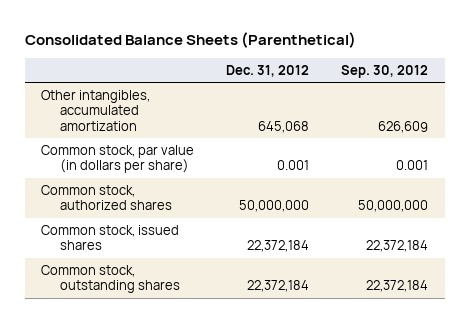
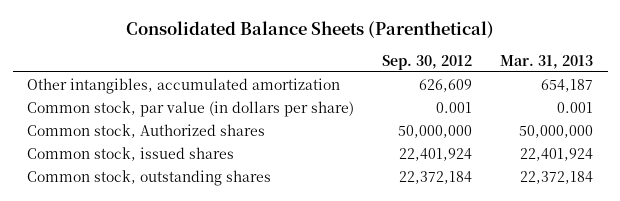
- | Dec. 31, 2012 | Sep. 30, 2012
+ | Sep. 30, 2012 | Mar. 31, 2013
- Common stock, authorized shares | 50,000,000 | 50,000,000
- Common stock, issued shares | 22,372,184 | 22,372,184
+ Common stock, Authorized shares | 50,000,000 | 50,000,000
+ Common stock, issued shares | 22,401,924 | 22,401,924

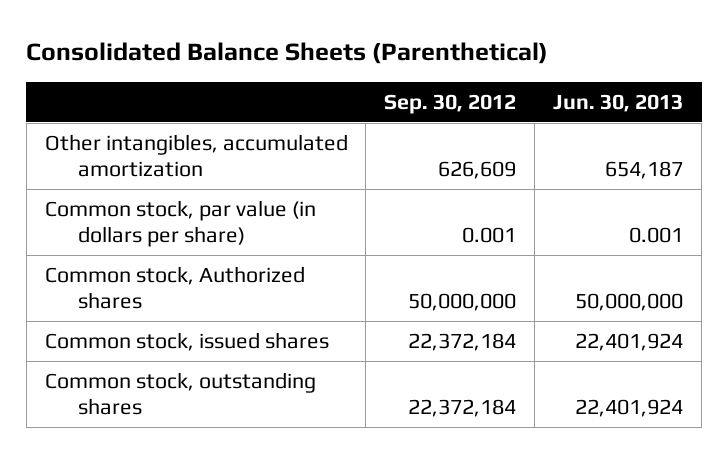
- | Sep. 30, 2012 | Mar. 31, 2013
+ | Sep. 30, 2012 | Jun. 30, 2013
- Common stock, issued shares | 22,401,924 | 22,401,924
+ Common stock, issued shares | 22,372,184 | 22,401,924

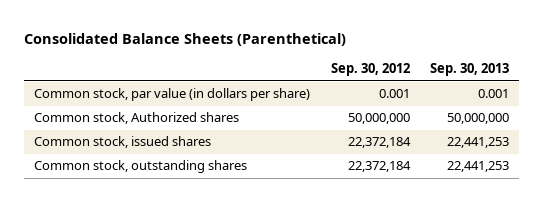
- | Sep. 30, 2012 | Jun. 30, 2013
+ | Sep. 30, 2012 | Sep. 30, 2013
- Other intangibles, accumulated amortization | 626,609 | 654,187

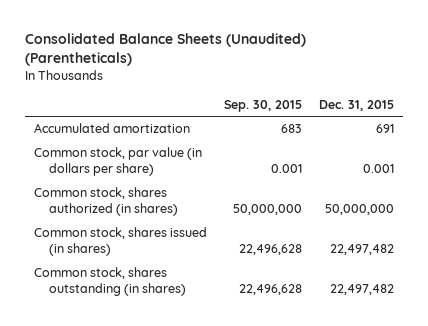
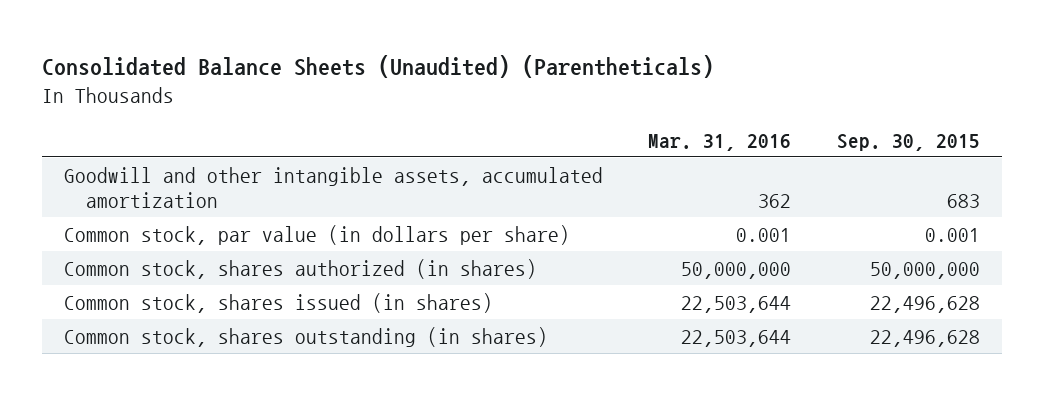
- | Sep. 30, 2015 | Dec. 31, 2015
+ | Mar. 31, 2016 | Sep. 30, 2015
- Accumulated amortization | 683 | 691
+ Goodwill and other intangible assets, accumulated amortization | 362 | 683

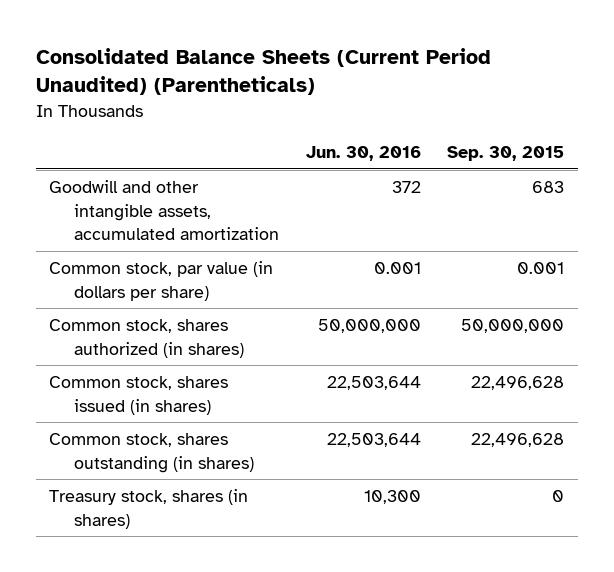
- Consolidated Balance Sheets (Unaudited) (Parentheticals)
+ Consolidated Balance Sheets (Current Period Unaudited) (Parentheticals)
- | Mar. 31, 2016 | Sep. 30, 2015
+ | Jun. 30, 2016 | Sep. 30, 2015
+ Treasury stock, shares (in shares) | 10,300 | 0

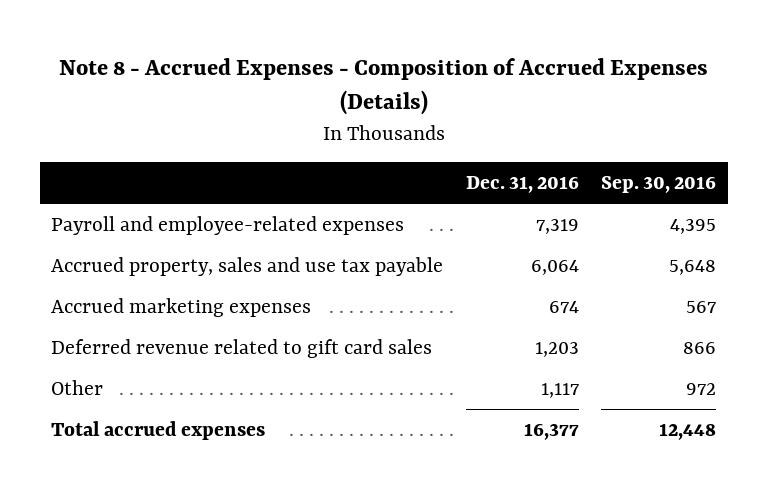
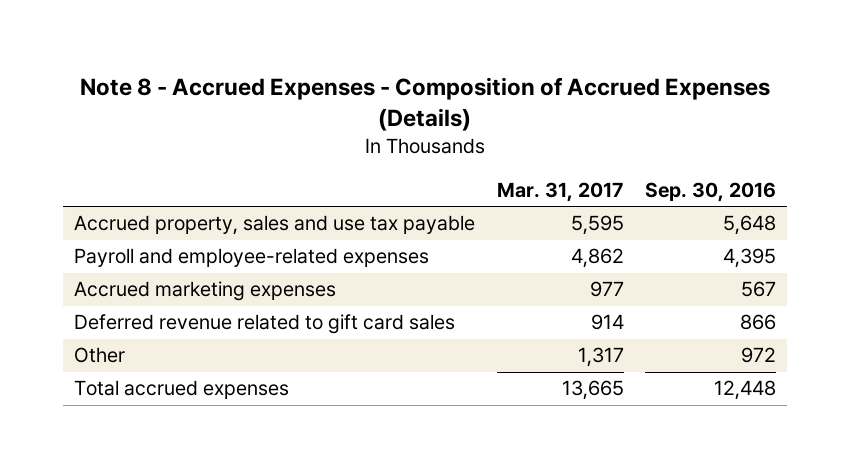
- | Dec. 31, 2016 | Sep. 30, 2016
+ | Mar. 31, 2017 | Sep. 30, 2016
moved down: Payroll and employee-related expenses | 4,862 | 4,395

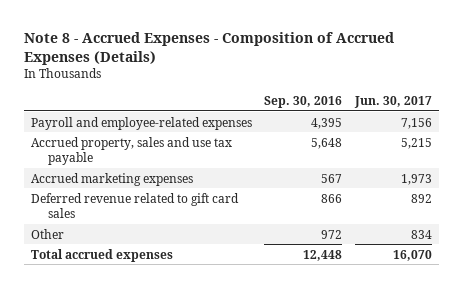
- | Mar. 31, 2017 | Sep. 30, 2016
+ | Sep. 30, 2016 | Jun. 30, 2017
moved down: Accrued property, sales and use tax payable | 5,648 | 5,215

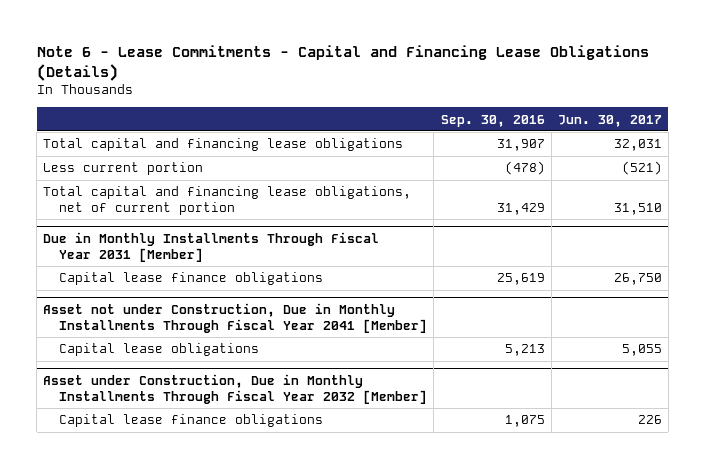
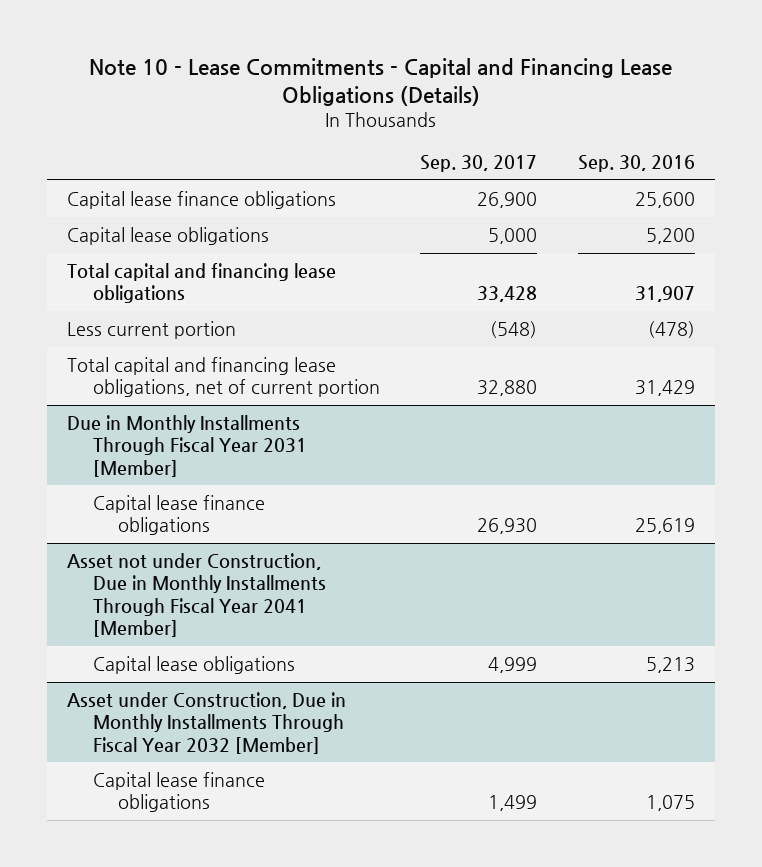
- Note 6 - Lease Commitments - Capital and Financing Lease Obligations (Details)
+ Note 10 - Lease Commitments - Capital and Financing Lease Obligations (Details)
- | Sep. 30, 2016 | Jun. 30, 2017
+ | Sep. 30, 2017 | Sep. 30, 2016
+ Capital lease finance obligations | 26,900 | 25,600
+ Capital lease obligations | 5,000 | 5,200

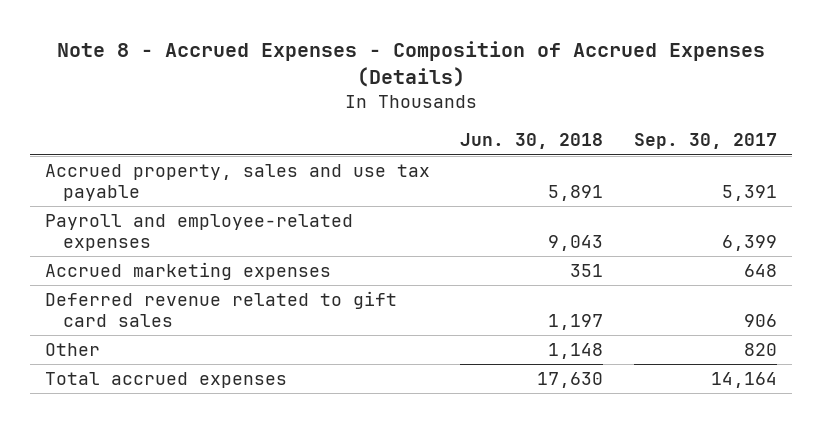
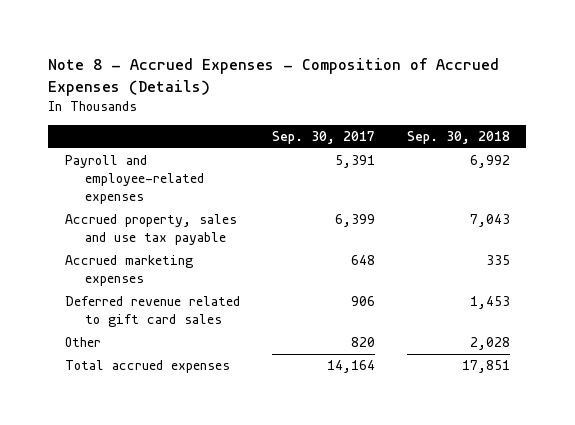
- | Jun. 30, 2018 | Sep. 30, 2017
+ | Sep. 30, 2017 | Sep. 30, 2018
- Accrued property, sales and use tax payable | 5,891 | 5,391
- Payroll and employee-related expenses | 9,043 | 6,399
+ Payroll and employee-related expenses | 5,391 | 6,992
+ Accrued property, sales and use tax payable | 6,399 | 7,043

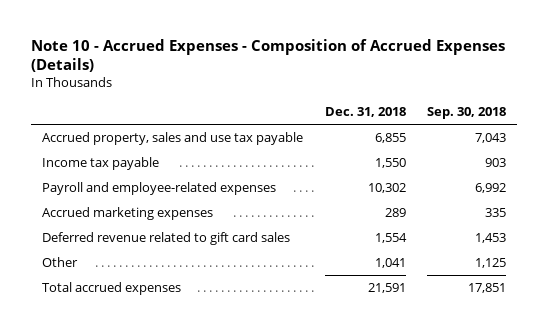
- Note 8 - Accrued Expenses - Composition of Accrued Expenses (Details)
+ Note 10 - Accrued Expenses - Composition of Accrued Expenses (Details)
- | Sep. 30, 2017 | Sep. 30, 2018
+ | Dec. 31, 2018 | Sep. 30, 2018
+ Income tax payable | 1,550 | 903
moved down: Payroll and employee-related expenses | 10,302 | 6,992
- Other | 820 | 2,028
+ Other | 1,041 | 1,125

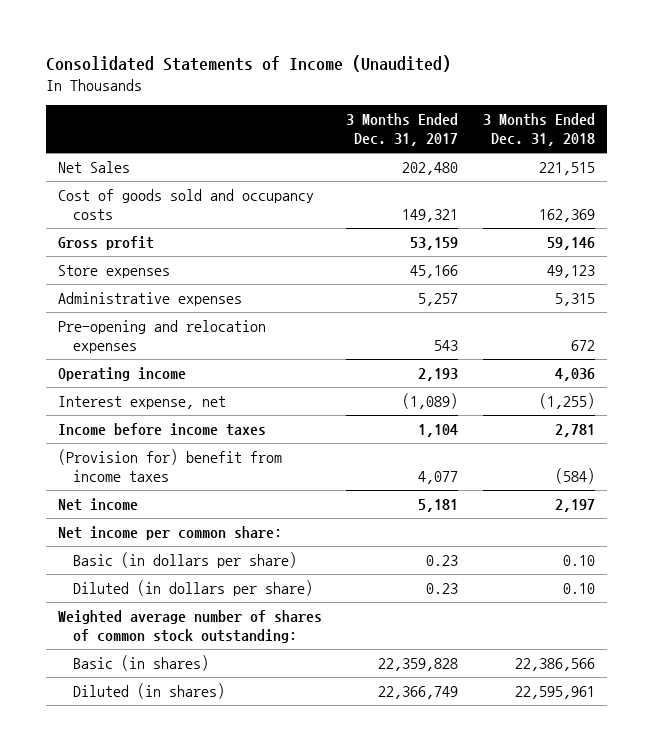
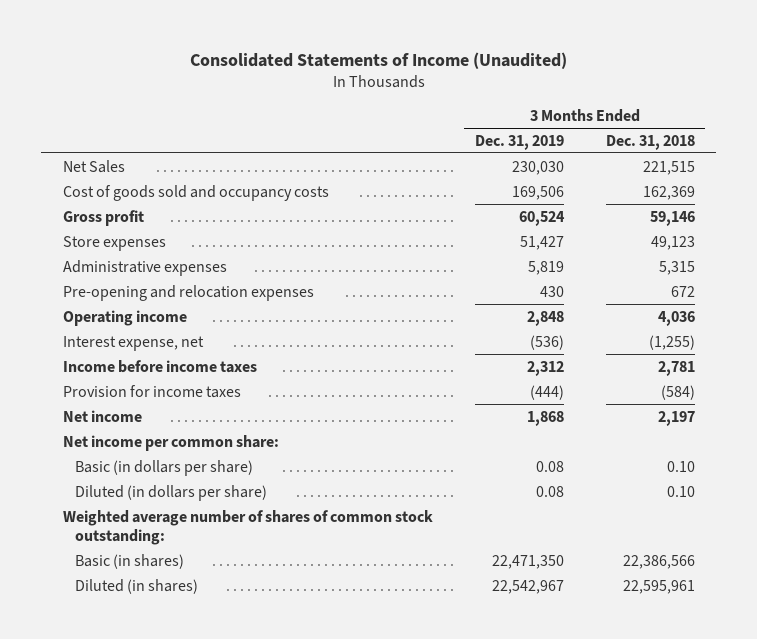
- | 3 Months Ended Dec. 31, 2017 | 3 Months Ended Dec. 31, 2018
+ | 3 Months Ended Dec. 31, 2019 | 3 Months Ended Dec. 31, 2018
- (Provision for) benefit from income taxes | 4,077 | (584)
+ Provision for income taxes | (444) | (584)

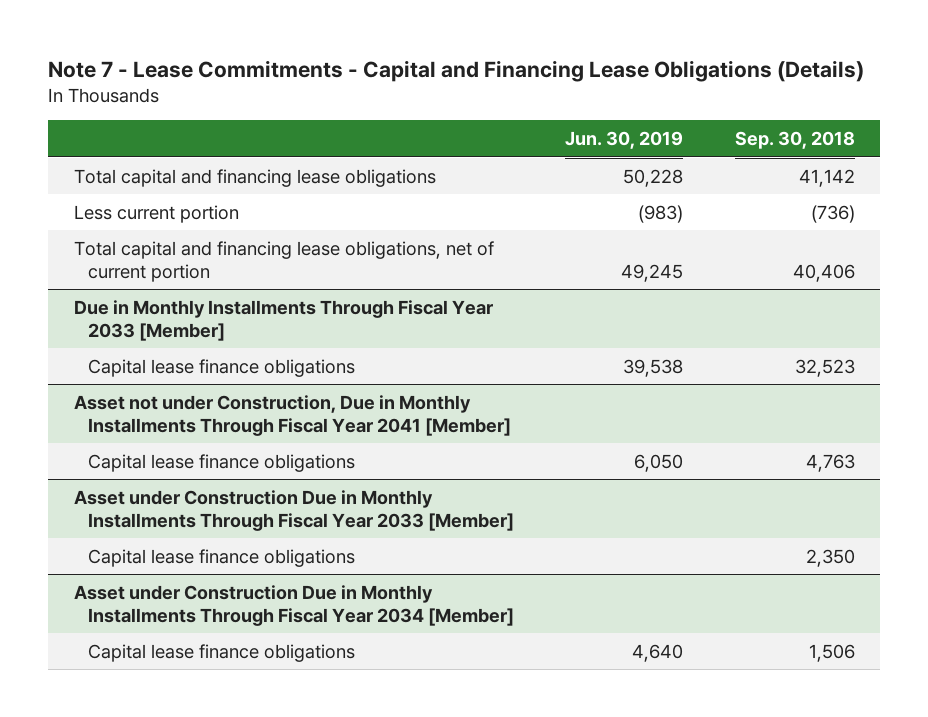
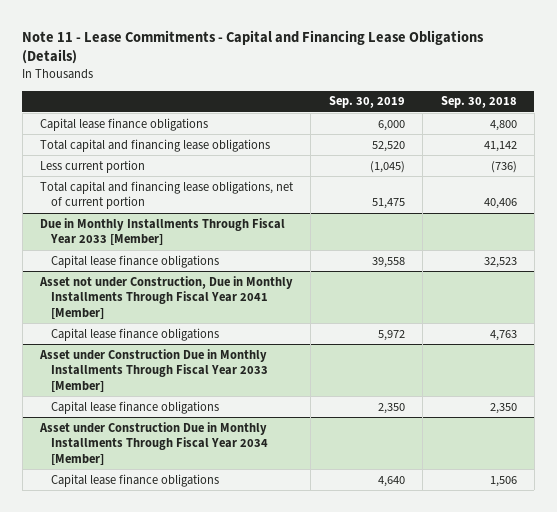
- Note 7 - Lease Commitments - Capital and Financing Lease Obligations (Details)
+ Note 11 - Lease Commitments - Capital and Financing Lease Obligations (Details)
- | Jun. 30, 2019 | Sep. 30, 2018
+ | Sep. 30, 2019 | Sep. 30, 2018
+ Capital lease finance obligations | 6,000 | 4,800

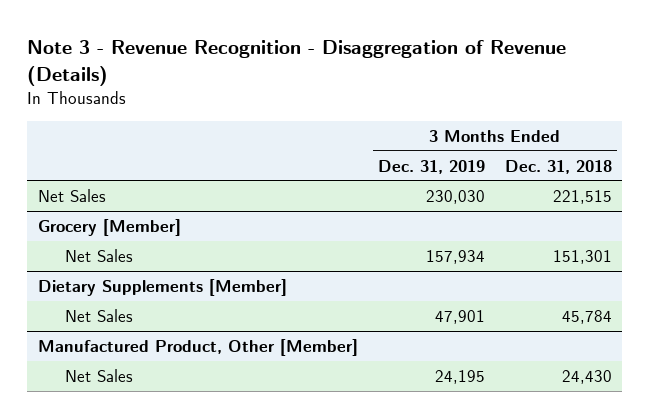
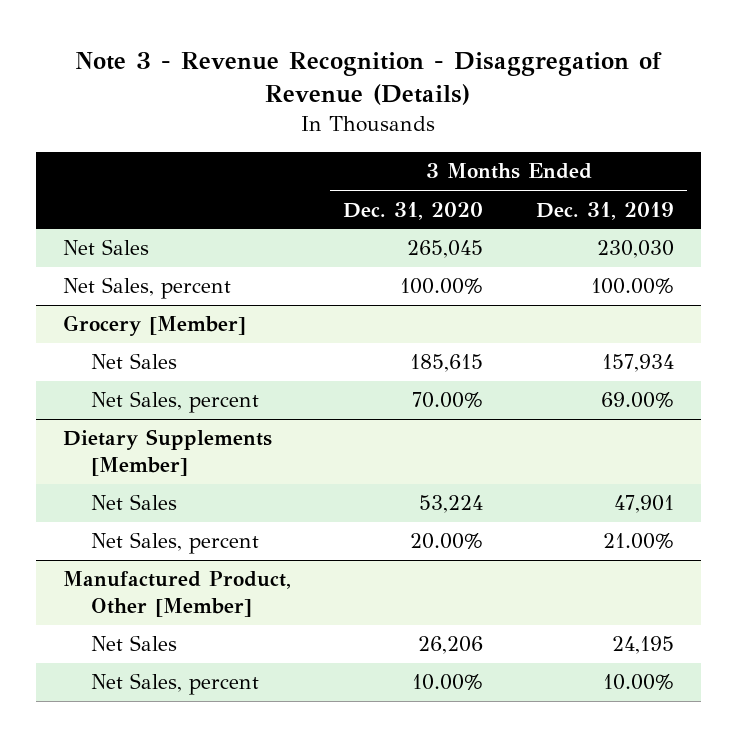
- | 3 Months Ended Dec. 31, 2019 | 3 Months Ended Dec. 31, 2018
+ | 3 Months Ended Dec. 31, 2020 | 3 Months Ended Dec. 31, 2019
+ Net Sales, percent | 100.00% | 100.00%
@ Grocery [Member]
+ Net Sales, percent | 70.00% | 69.00%
@ Dietary Supplements [Member]
+ Net Sales, percent | 20.00% | 21.00%
@ Manufactured Product, Other [Member]
+ Net Sales, percent | 10.00% | 10.00%

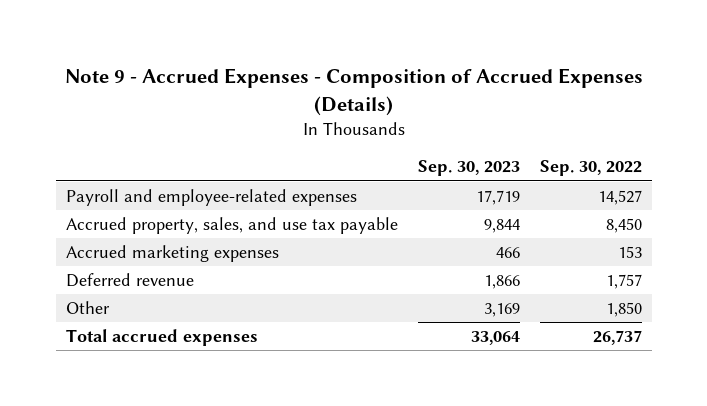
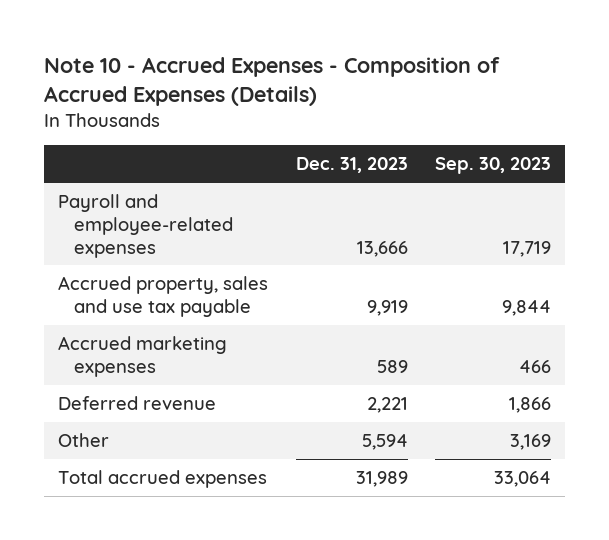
- Note 9 - Accrued Expenses - Composition of Accrued Expenses (Details)
+ Note 10 - Accrued Expenses - Composition of Accrued Expenses (Details)
- | Sep. 30, 2023 | Sep. 30, 2022
+ | Dec. 31, 2023 | Sep. 30, 2023
- Accrued property, sales, and use tax payable | 9,844 | 8,450
+ Accrued property, sales and use tax payable | 9,919 | 9,844

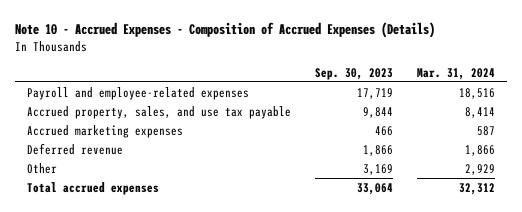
- | Dec. 31, 2023 | Sep. 30, 2023
+ | Sep. 30, 2023 | Mar. 31, 2024
- Accrued property, sales and use tax payable | 9,919 | 9,844
+ Accrued property, sales, and use tax payable | 9,844 | 8,414

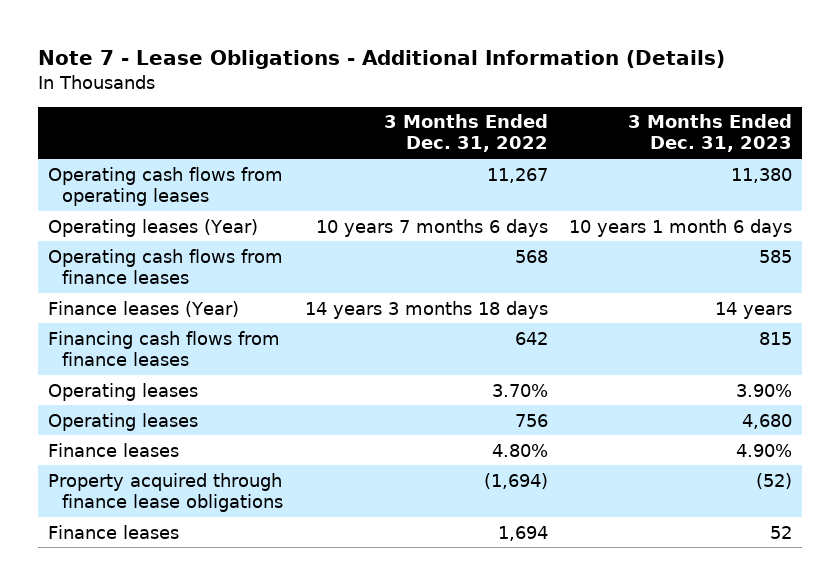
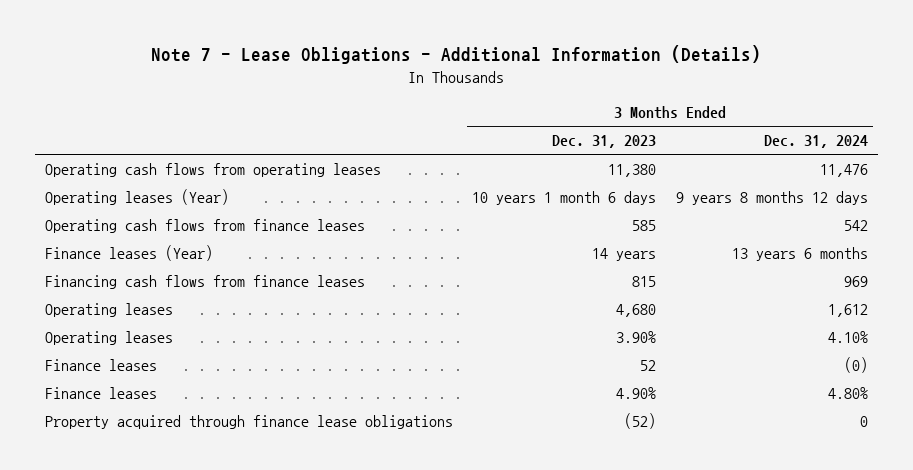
- | 3 Months Ended Dec. 31, 2022 | 3 Months Ended Dec. 31, 2023
+ | 3 Months Ended Dec. 31, 2023 | 3 Months Ended Dec. 31, 2024
moved down: Operating leases | 3.90% | 4.10%
moved up: Finance leases | 52 | (0)

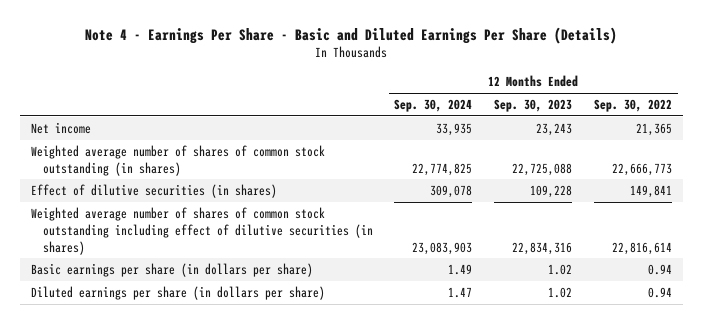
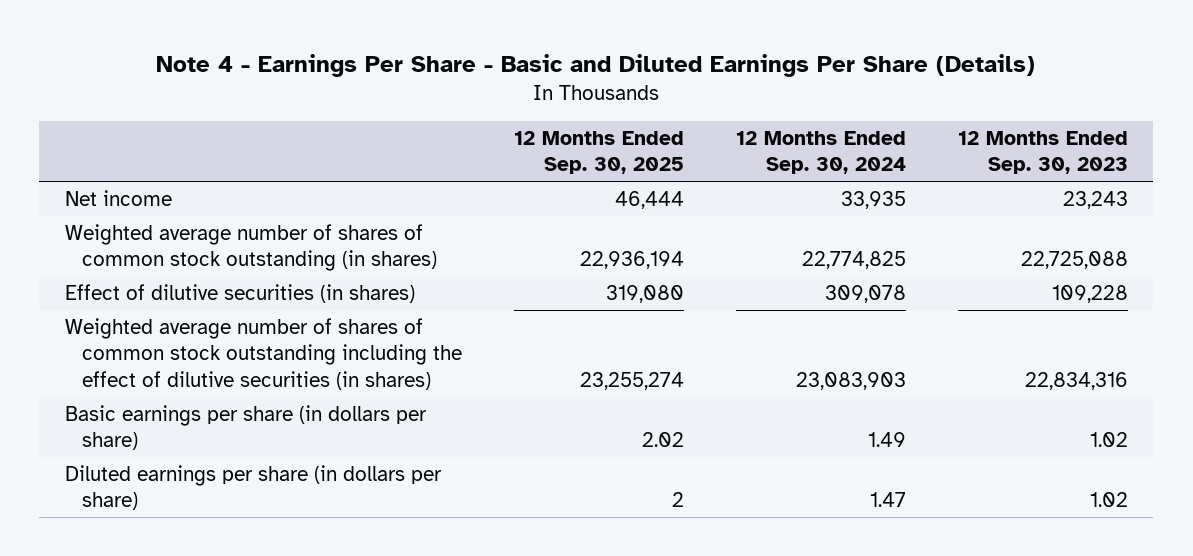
- | 12 Months Ended Sep. 30, 2024 | 12 Months Ended Sep. 30, 2023 | 12 Months Ended Sep. 30, 2022
+ | 12 Months Ended Sep. 30, 2025 | 12 Months Ended Sep. 30, 2024 | 12 Months Ended Sep. 30, 2023
- Weighted average number of shares of common stock outstanding including effect of dilutive securities (in shares) | 23,083,903 | 22,834,316 | 22,816,614
+ Weighted average number of shares of common stock outstanding including the effect of dilutive securities (in shares) | 23,255,274 | 23,083,903 | 22,834,316

